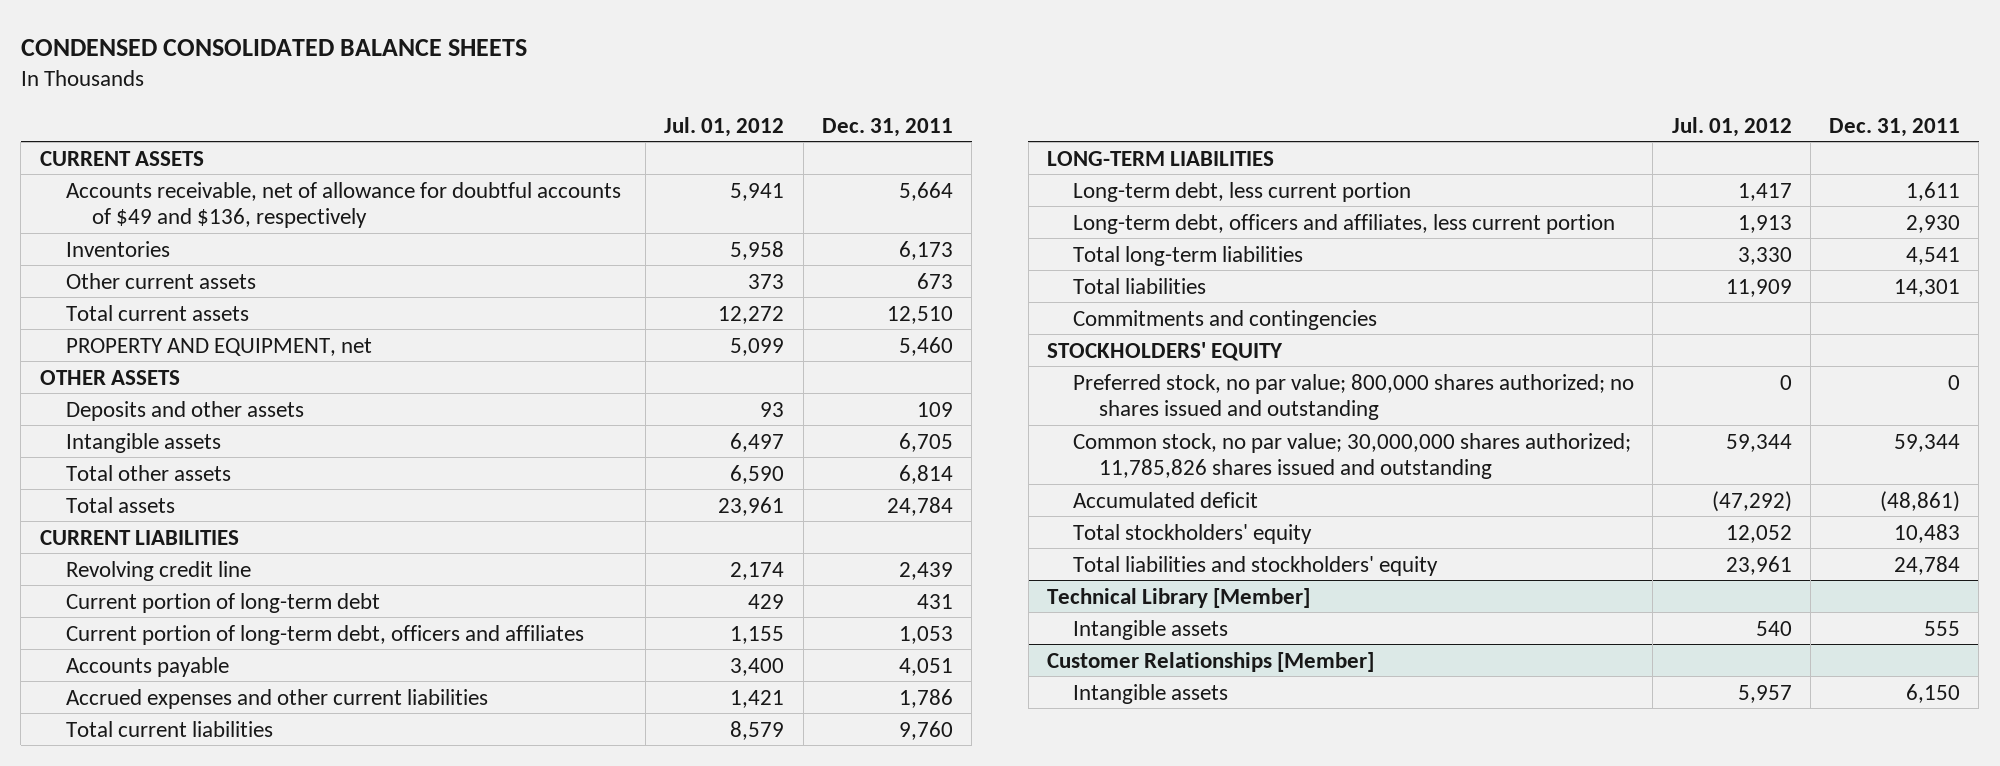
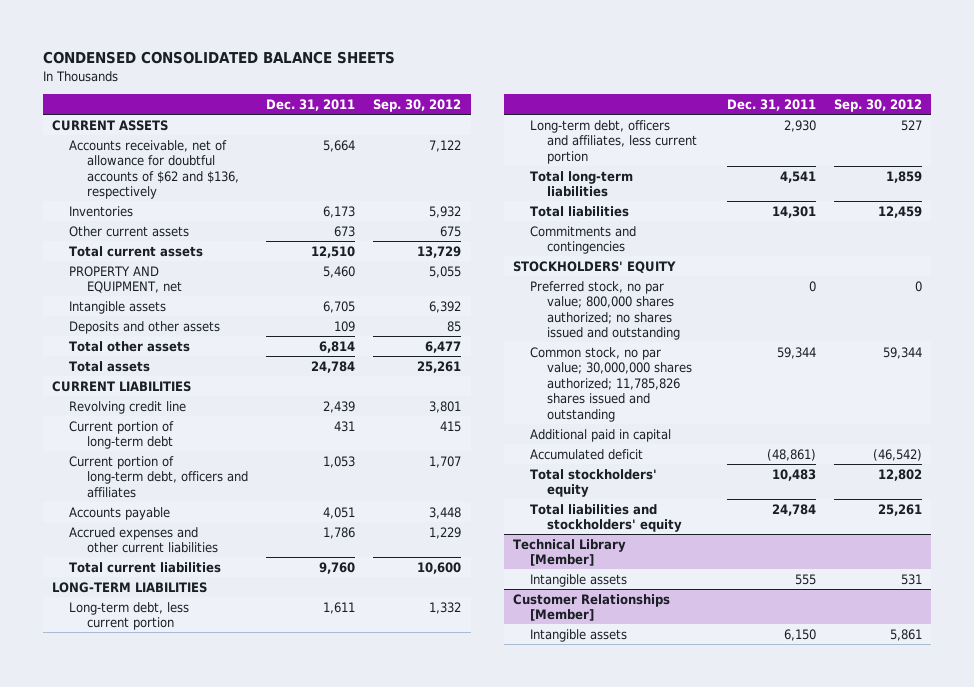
- | Jul. 01, 2012 | Dec. 31, 2011
+ | Dec. 31, 2011 | Sep. 30, 2012
- Accounts receivable, net of allowance for doubtful accounts of $49 and $136, respectively | 5,941 | 5,664
+ Accounts receivable, net of allowance for doubtful accounts of $62 and $136, respectively | 5,664 | 7,122
- OTHER ASSETS
moved down: Deposits and other assets | 109 | 85
+ Additional paid in capital

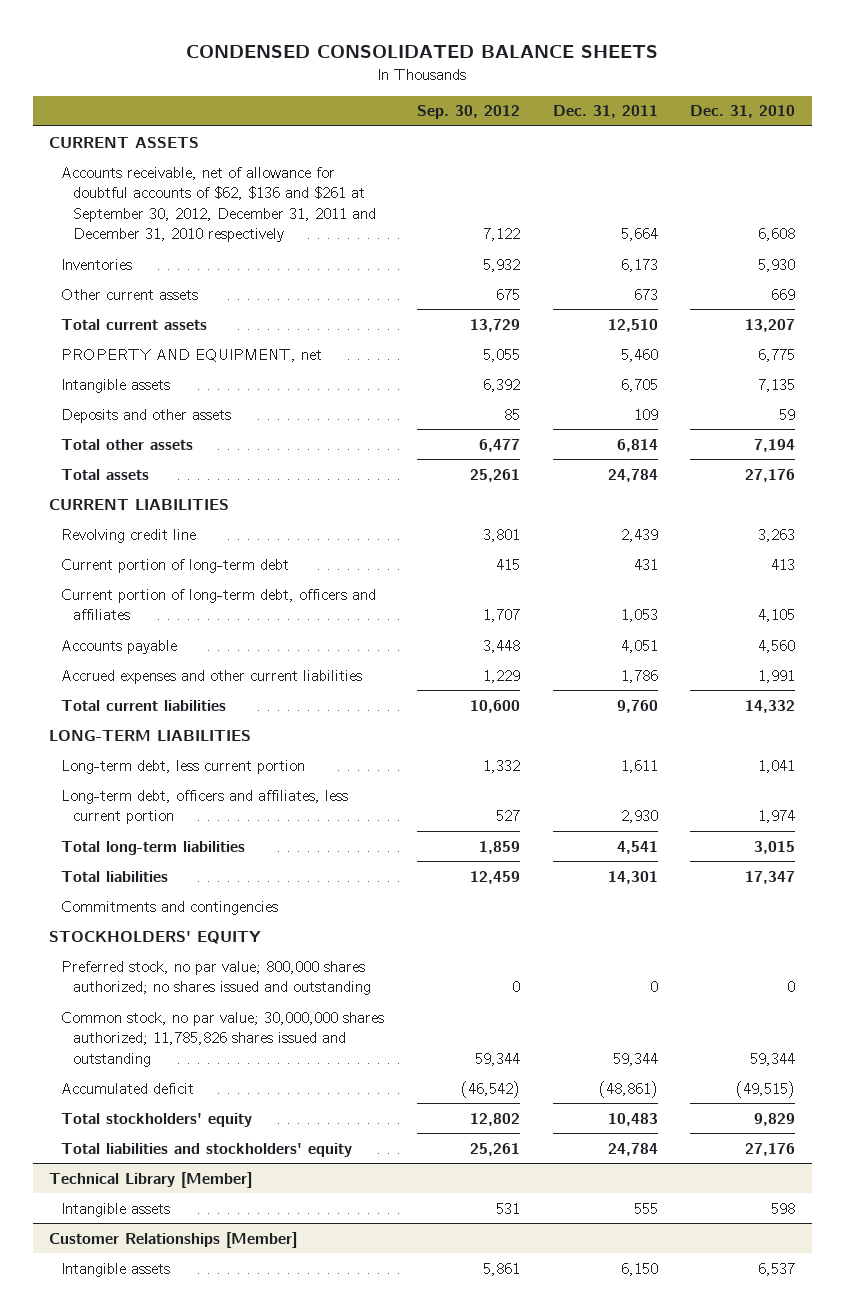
- | Dec. 31, 2011 | Sep. 30, 2012
+ | Sep. 30, 2012 | Dec. 31, 2011 | Dec. 31, 2010
- Accounts receivable, net of allowance for doubtful accounts of $62 and $136, respectively | 5,664 | 7,122
+ Accounts receivable, net of allowance for doubtful accounts of $62, $136 and $261 at September 30, 2012, December 31, 2011 and December 31, 2010 respectively | 7,122 | 5,664 | 6,608
- Additional paid in capital

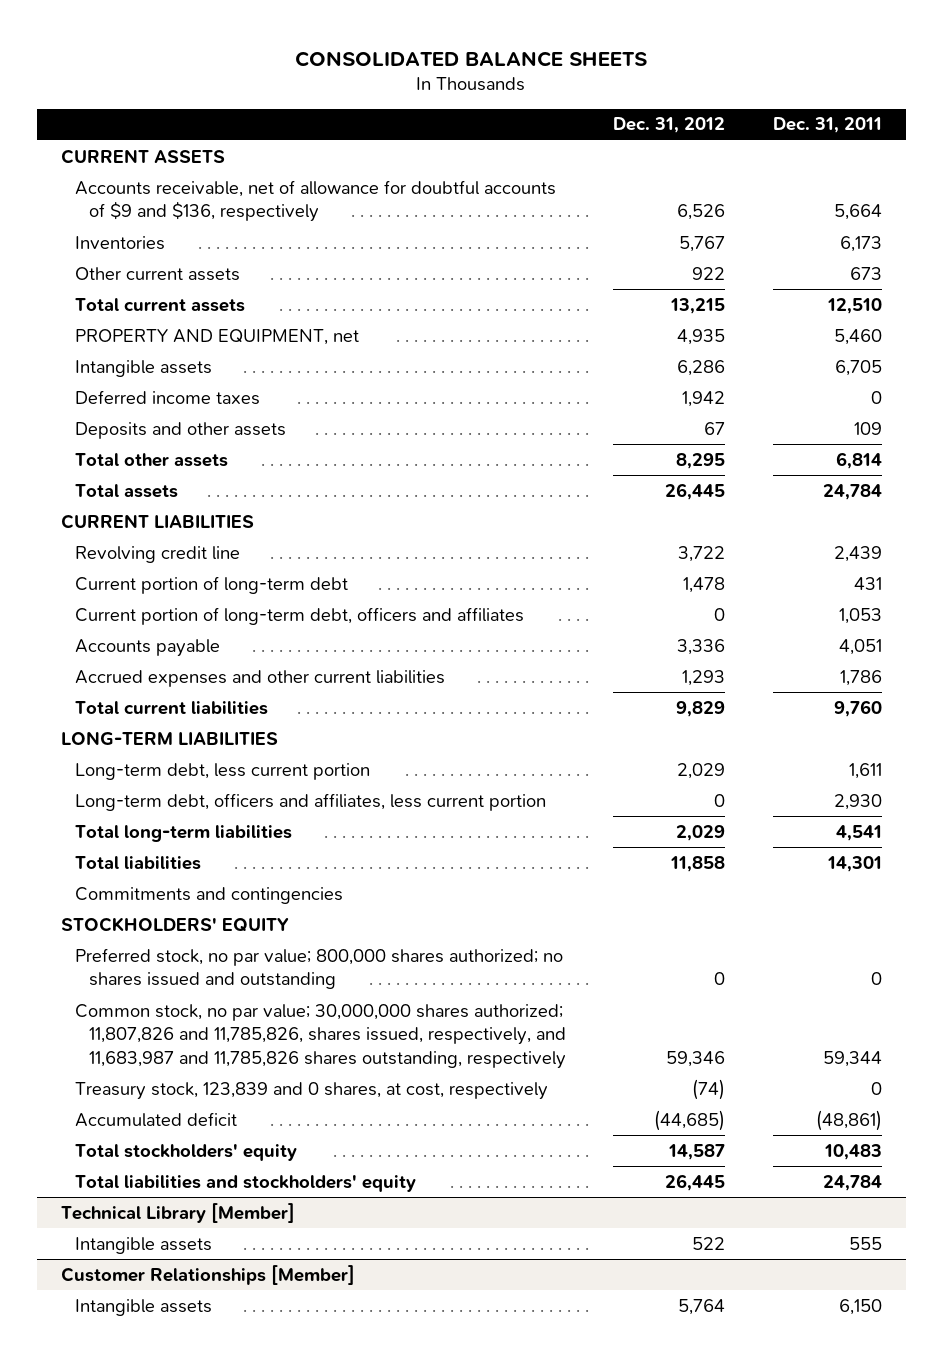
- CONDENSED CONSOLIDATED BALANCE SHEETS
+ CONSOLIDATED BALANCE SHEETS
- | Sep. 30, 2012 | Dec. 31, 2011 | Dec. 31, 2010
+ | Dec. 31, 2012 | Dec. 31, 2011
- Accounts receivable, net of allowance for doubtful accounts of $62, $136 and $261 at September 30, 2012, December 31, 2011 and December 31, 2010 respectively | 7,122 | 5,664 | 6,608
+ Accounts receivable, net of allowance for doubtful accounts of $9 and $136, respectively | 6,526 | 5,664
+ Deferred income taxes | 1,942 | 0
- Common stock, no par value; 30,000,000 shares authorized; 11,785,826 shares issued and outstanding | 59,344 | 59,344 | 59,344
+ Common stock, no par value; 30,000,000 shares authorized; 11,807,826 and 11,785,826, shares issued, respectively, and 11,683,987 and 11,785,826 shares outstanding, respectively | 59,346 | 59,344
+ Treasury stock, 123,839 and 0 shares, at cost, respectively | (74) | 0

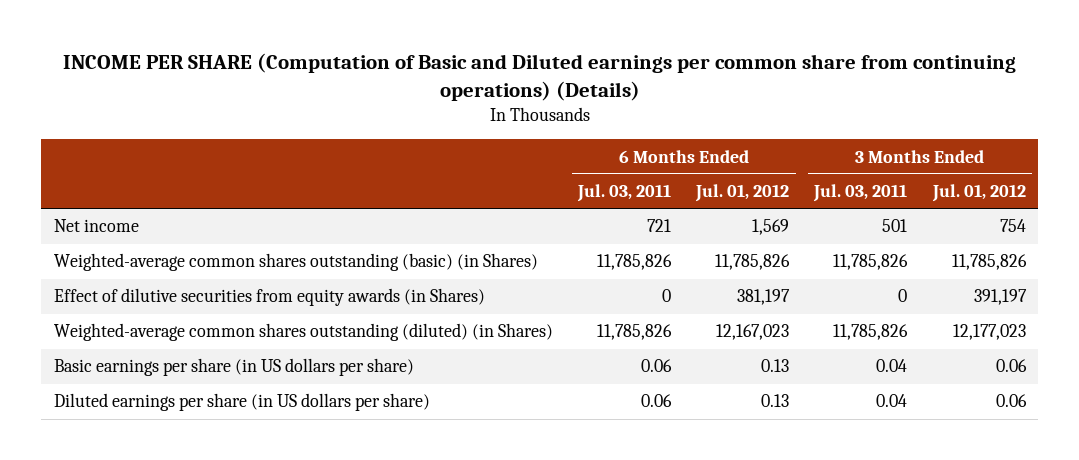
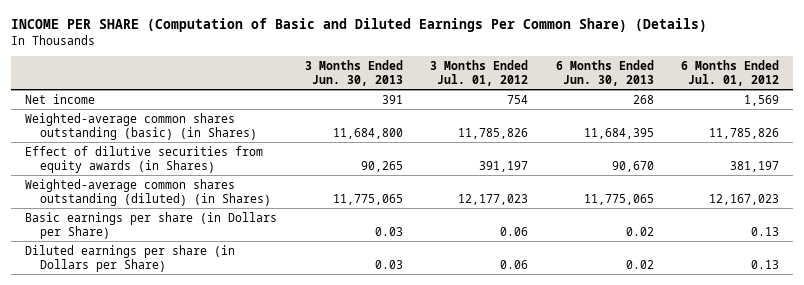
- INCOME PER SHARE (Computation of Basic and Diluted earnings per common share from continuing operations) (Details)
+ INCOME PER SHARE (Computation of Basic and Diluted Earnings Per Common Share) (Details)
- | 6 Months Ended Jul. 03, 2011 | 6 Months Ended Jul. 01, 2012 | 3 Months Ended Jul. 03, 2011 | 3 Months Ended Jul. 01, 2012
+ | 3 Months Ended Jun. 30, 2013 | 3 Months Ended Jul. 01, 2012 | 6 Months Ended Jun. 30, 2013 | 6 Months Ended Jul. 01, 2012
- Basic earnings per share (in US dollars per share) | 0.06 | 0.13 | 0.04 | 0.06
- Diluted earnings per share (in US dollars per share) | 0.06 | 0.13 | 0.04 | 0.06
+ Basic earnings per share (in Dollars per Share) | 0.03 | 0.06 | 0.02 | 0.13
+ Diluted earnings per share (in Dollars per Share) | 0.03 | 0.06 | 0.02 | 0.13

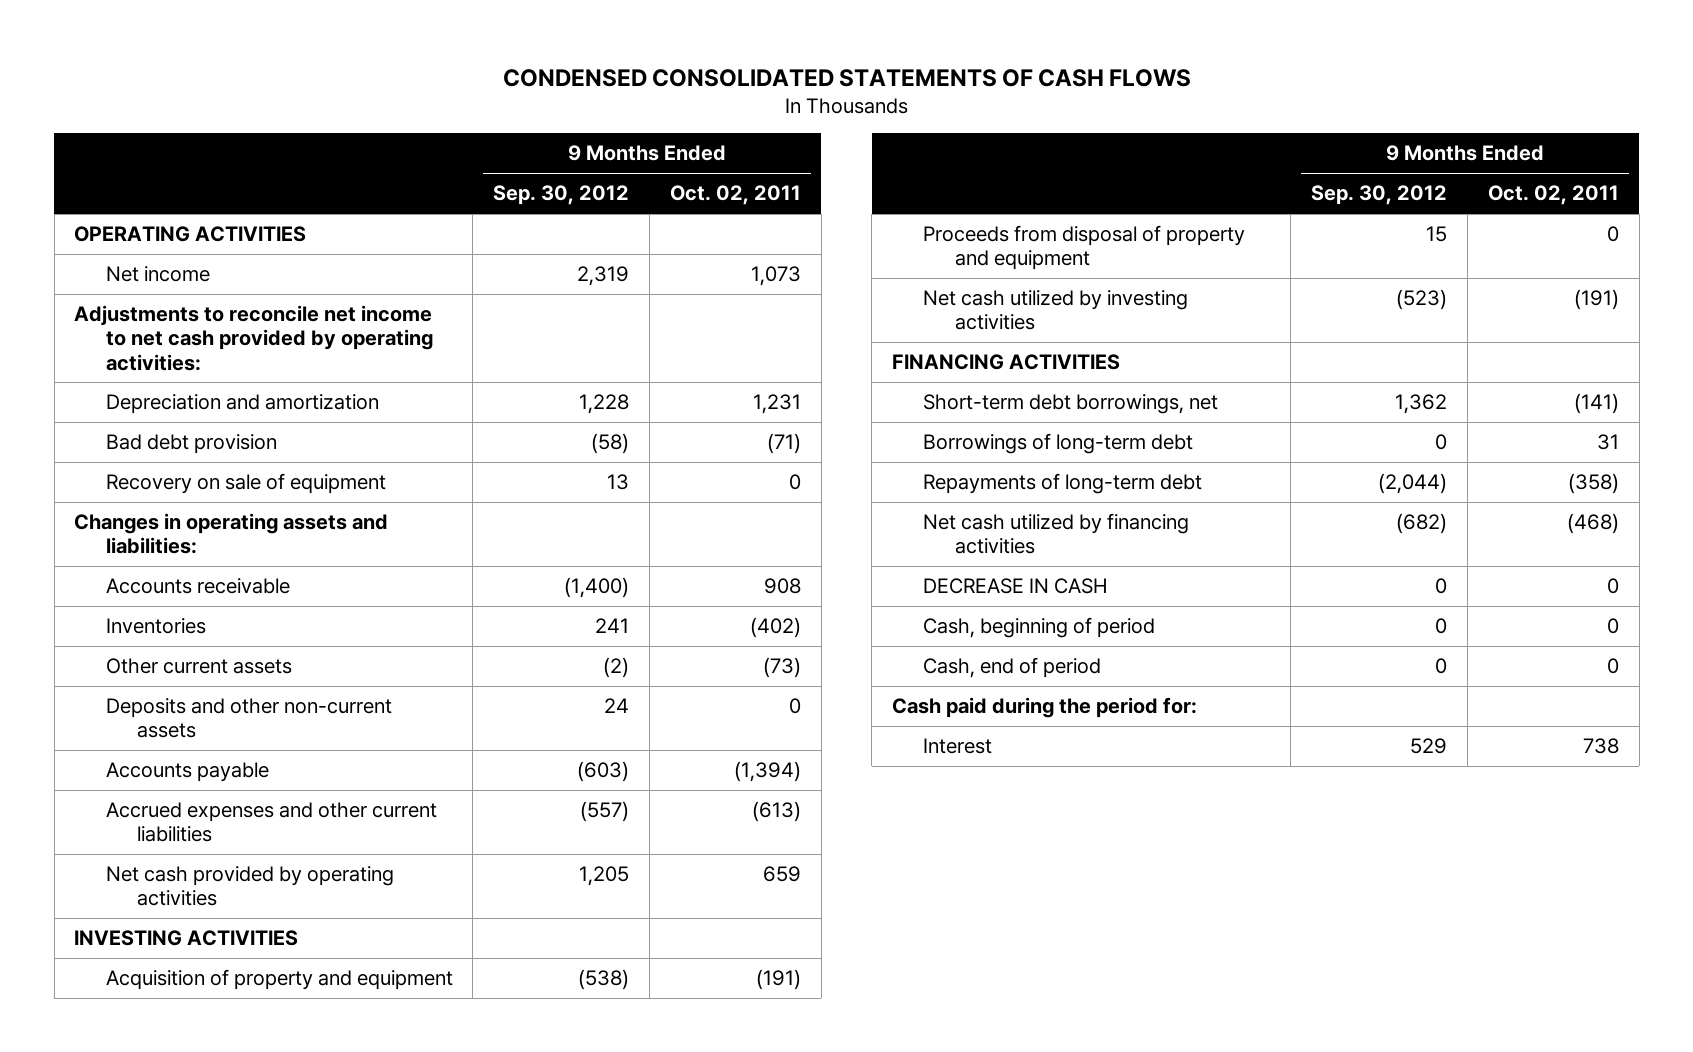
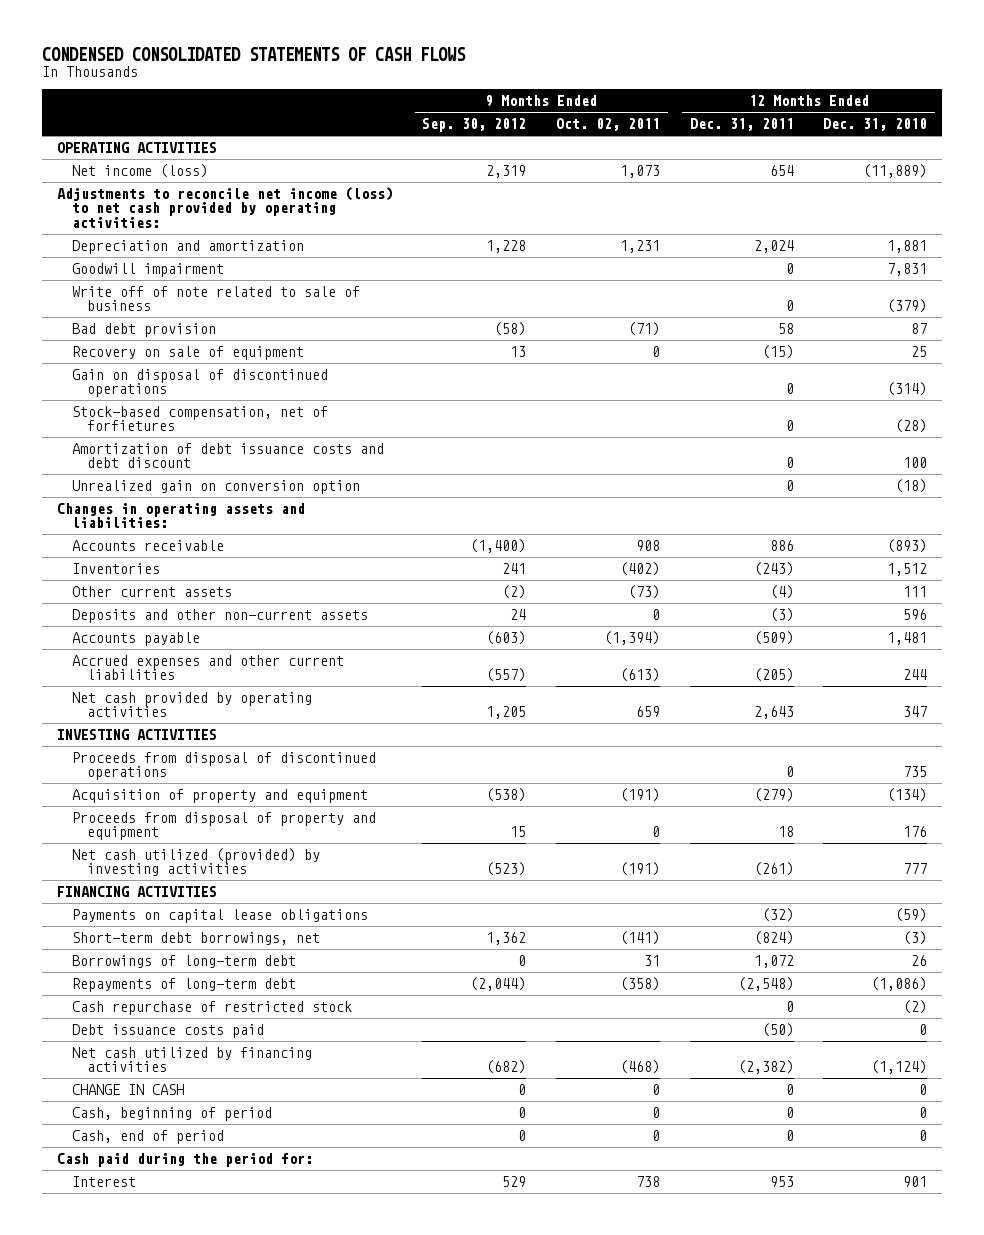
- | 9 Months Ended Sep. 30, 2012 | 9 Months Ended Oct. 02, 2011
+ | 9 Months Ended Sep. 30, 2012 | 9 Months Ended Oct. 02, 2011 | 12 Months Ended Dec. 31, 2011 | 12 Months Ended Dec. 31, 2010
- Net income | 2,319 | 1,073
- Adjustments to reconcile net income to net cash provided by operating activities:
+ Net income (loss) | 2,319 | 1,073 | 654 | (11,889)
+ Adjustments to reconcile net income (loss) to net cash provided by operating activities:
+ Goodwill impairment | | | 0 | 7,831
+ Write off of note related to sale of business | | | 0 | (379)
+ Gain on disposal of discontinued operations | | | 0 | (314)
+ Stock-based compensation, net of forfietures | | | 0 | (28)
+ Amortization of debt issuance costs and debt discount | | | 0 | 100
+ Unrealized gain on conversion option | | | 0 | (18)
+ Proceeds from disposal of discontinued operations | | | 0 | 735
- Net cash utilized by investing activities | (523) | (191)
+ Net cash utilized (provided) by investing activities | (523) | (191) | (261) | 777
+ Payments on capital lease obligations | | | (32) | (59)
+ Cash repurchase of restricted stock | | | 0 | (2)
+ Debt issuance costs paid | | | (50) | 0
- DECREASE IN CASH | 0 | 0
+ CHANGE IN CASH | 0 | 0 | 0 | 0

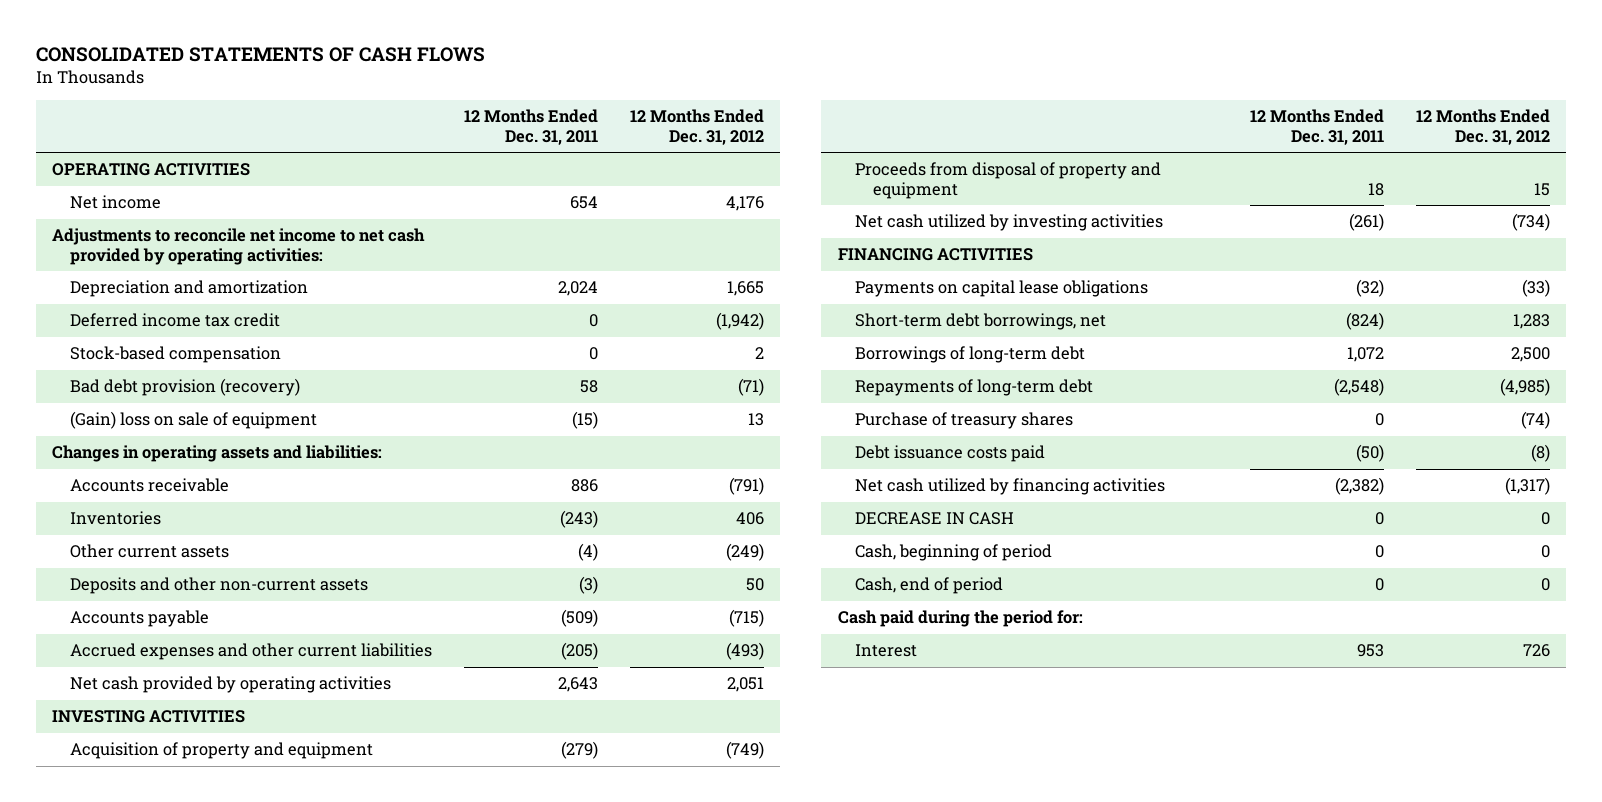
- CONDENSED CONSOLIDATED STATEMENTS OF CASH FLOWS
+ CONSOLIDATED STATEMENTS OF CASH FLOWS
- | 9 Months Ended Sep. 30, 2012 | 9 Months Ended Oct. 02, 2011 | 12 Months Ended Dec. 31, 2011 | 12 Months Ended Dec. 31, 2010
+ | 12 Months Ended Dec. 31, 2011 | 12 Months Ended Dec. 31, 2012
- Net income (loss) | 2,319 | 1,073 | 654 | (11,889)
- Adjustments to reconcile net income (loss) to net cash provided by operating activities:
+ Net income | 654 | 4,176
+ Adjustments to reconcile net income to net cash provided by operating activities:
- Goodwill impairment | | | 0 | 7,831
- Write off of note related to sale of business | | | 0 | (379)
- Bad debt provision | (58) | (71) | 58 | 87
- Recovery on sale of equipment | 13 | 0 | (15) | 25
- Gain on disposal of discontinued operations | | | 0 | (314)
- Stock-based compensation, net of forfietures | | | 0 | (28)
- Amortization of debt issuance costs and debt discount | | | 0 | 100
- Unrealized gain on conversion option | | | 0 | (18)
+ Deferred income tax credit | 0 | (1,942)
+ Stock-based compensation | 0 | 2
+ Bad debt provision (recovery) | 58 | (71)
+ (Gain) loss on sale of equipment | (15) | 13
- Proceeds from disposal of discontinued operations | | | 0 | 735
- Net cash utilized (provided) by investing activities | (523) | (191) | (261) | 777
+ Net cash utilized by investing activities | (261) | (734)
- Cash repurchase of restricted stock | | | 0 | (2)
+ Purchase of treasury shares | 0 | (74)
- CHANGE IN CASH | 0 | 0 | 0 | 0
+ DECREASE IN CASH | 0 | 0

